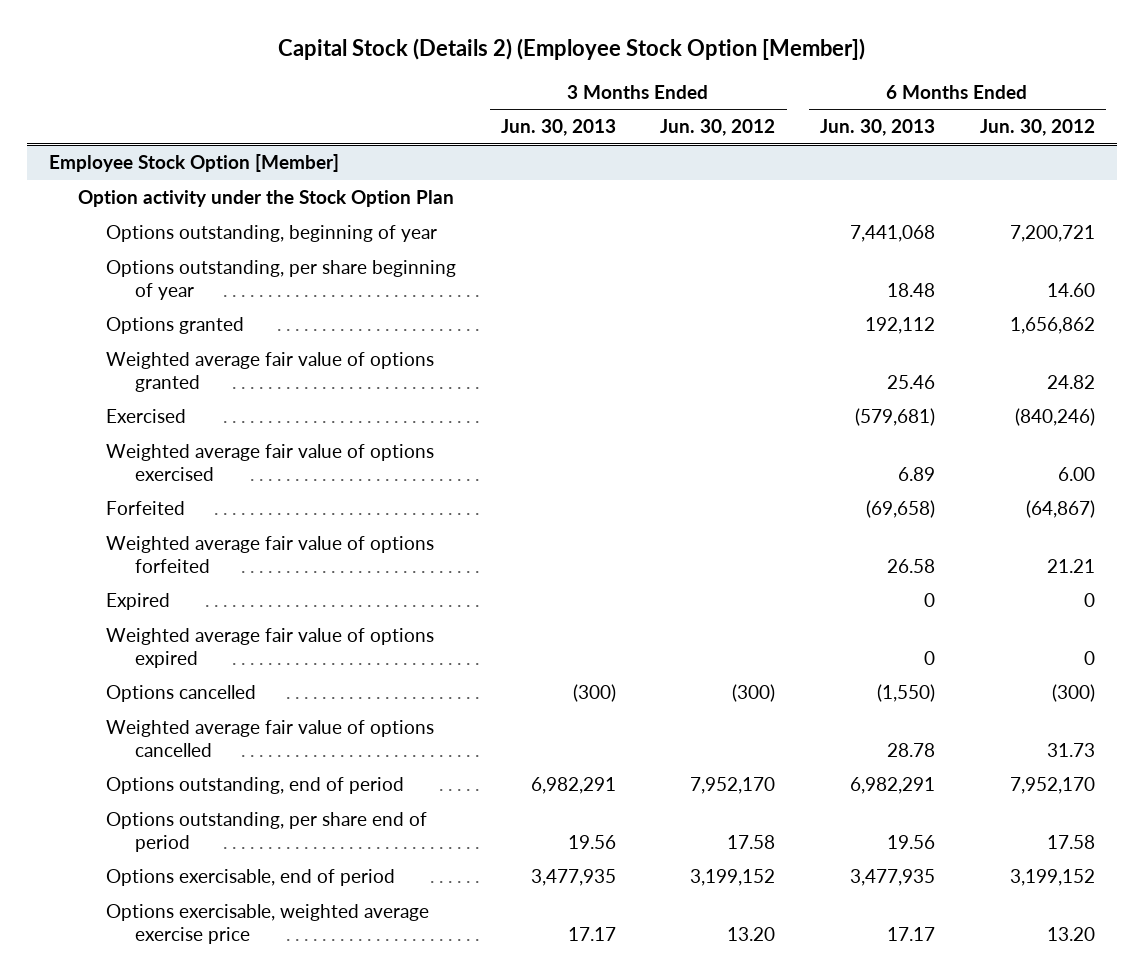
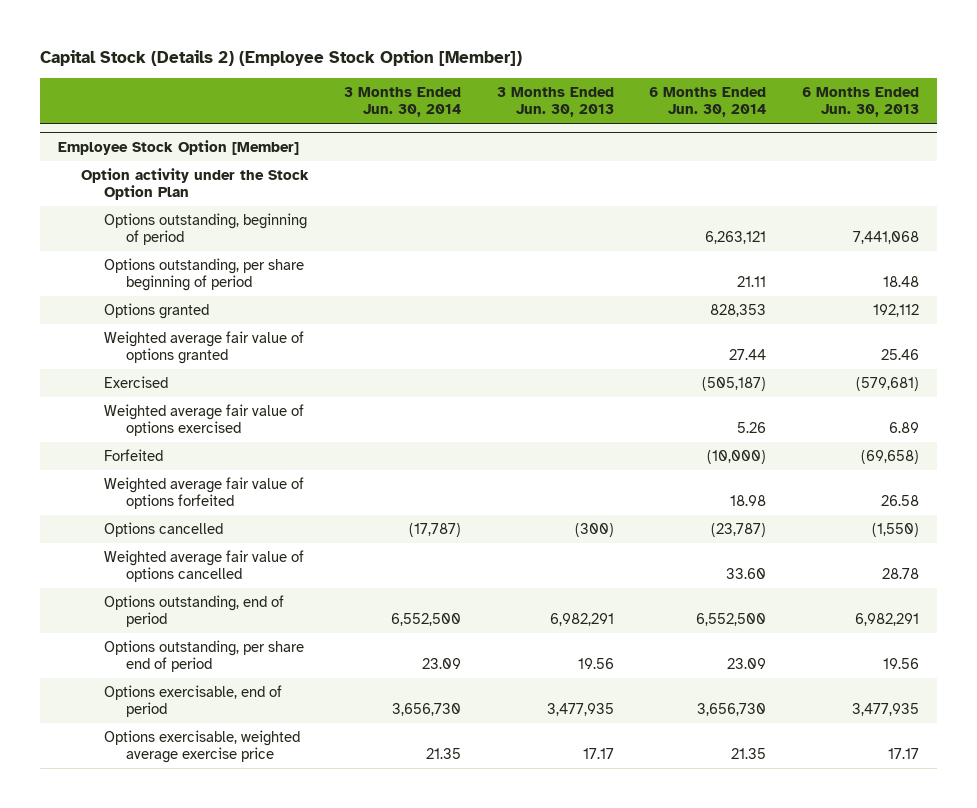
- | 3 Months Ended Jun. 30, 2013 | 3 Months Ended Jun. 30, 2012 | 6 Months Ended Jun. 30, 2013 | 6 Months Ended Jun. 30, 2012
+ | 3 Months Ended Jun. 30, 2014 | 3 Months Ended Jun. 30, 2013 | 6 Months Ended Jun. 30, 2014 | 6 Months Ended Jun. 30, 2013
@ Employee Stock Option [Member]
- Options outstanding, beginning of year | | | 7,441,068 | 7,200,721
- Options outstanding, per share beginning of year | | | 18.48 | 14.60
+ Options outstanding, beginning of period | | | 6,263,121 | 7,441,068
+ Options outstanding, per share beginning of period | | | 21.11 | 18.48
- Expired | | | 0 | 0
- Weighted average fair value of options expired | | | 0 | 0

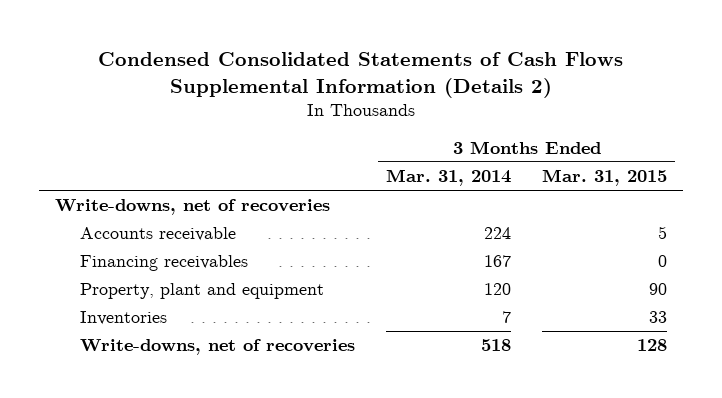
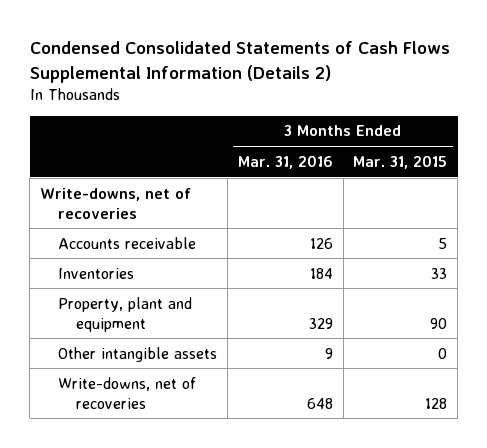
- | 3 Months Ended Mar. 31, 2014 | 3 Months Ended Mar. 31, 2015
+ | 3 Months Ended Mar. 31, 2016 | 3 Months Ended Mar. 31, 2015
- Financing receivables | 167 | 0
moved down: Property, plant and equipment | 329 | 90
+ Other intangible assets | 9 | 0

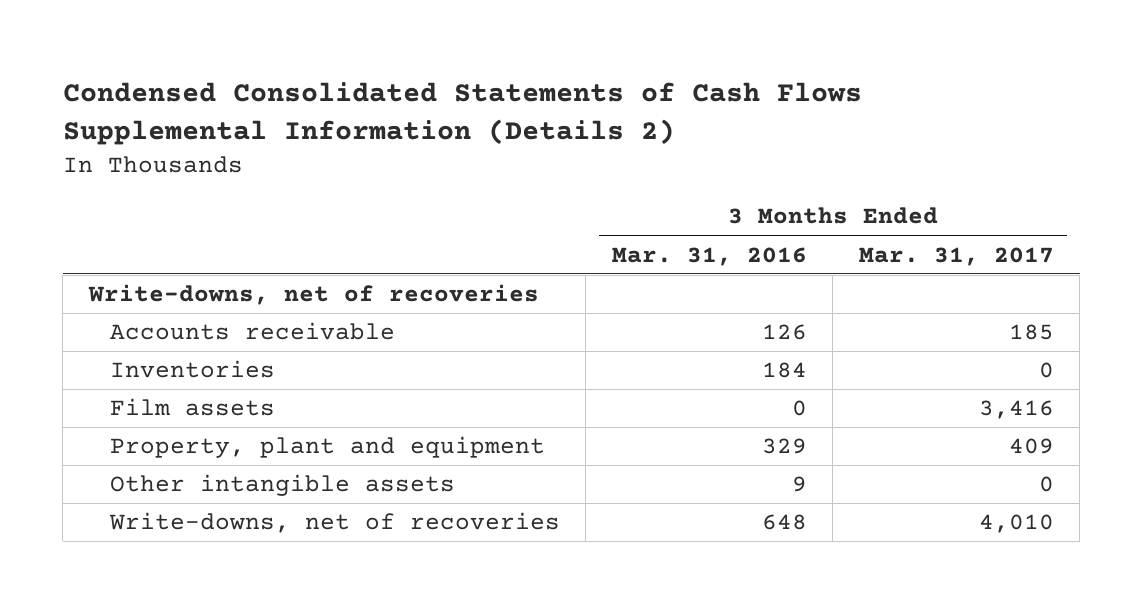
- | 3 Months Ended Mar. 31, 2016 | 3 Months Ended Mar. 31, 2015
+ | 3 Months Ended Mar. 31, 2016 | 3 Months Ended Mar. 31, 2017
+ Film assets | 0 | 3,416

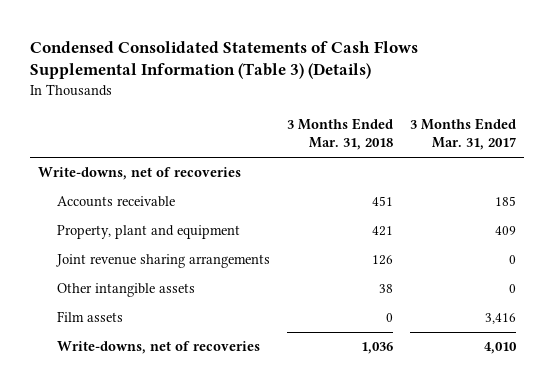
- Condensed Consolidated Statements of Cash Flows Supplemental Information (Details 2)
+ Condensed Consolidated Statements of Cash Flows Supplemental Information (Table 3) (Details)
- | 3 Months Ended Mar. 31, 2016 | 3 Months Ended Mar. 31, 2017
+ | 3 Months Ended Mar. 31, 2018 | 3 Months Ended Mar. 31, 2017
- Inventories | 184 | 0
+ Joint revenue sharing arrangements | 126 | 0
moved down: Film assets | 0 | 3,416

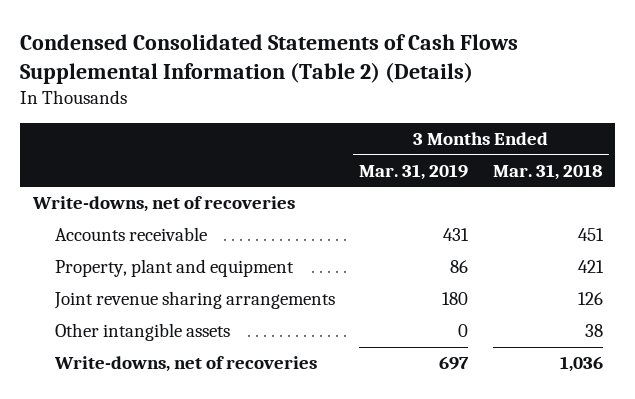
- Condensed Consolidated Statements of Cash Flows Supplemental Information (Table 3) (Details)
+ Condensed Consolidated Statements of Cash Flows Supplemental Information (Table 2) (Details)
- | 3 Months Ended Mar. 31, 2018 | 3 Months Ended Mar. 31, 2017
+ | 3 Months Ended Mar. 31, 2019 | 3 Months Ended Mar. 31, 2018
- Film assets | 0 | 3,416

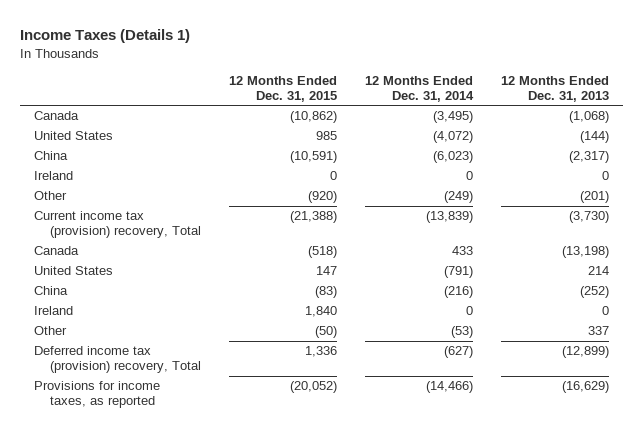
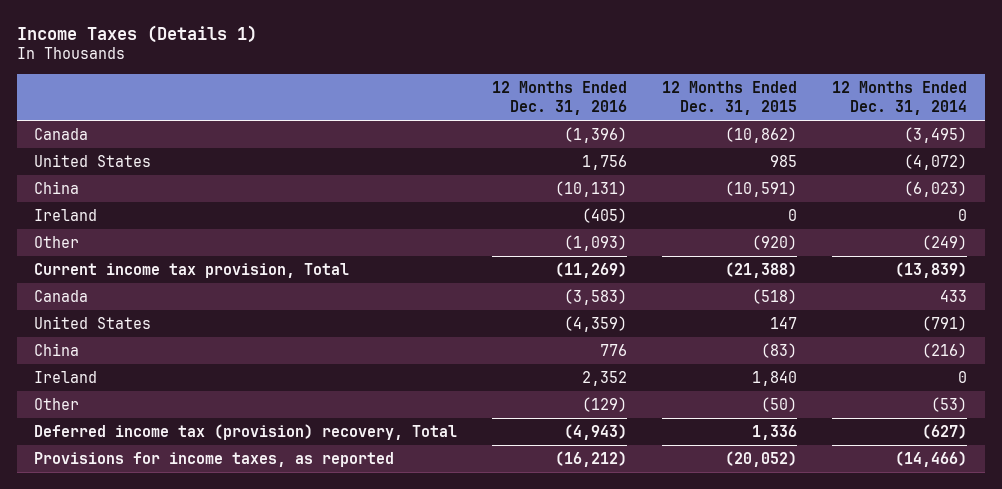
- | 12 Months Ended Dec. 31, 2015 | 12 Months Ended Dec. 31, 2014 | 12 Months Ended Dec. 31, 2013
+ | 12 Months Ended Dec. 31, 2016 | 12 Months Ended Dec. 31, 2015 | 12 Months Ended Dec. 31, 2014
- Current income tax (provision) recovery, Total | (21,388) | (13,839) | (3,730)
+ Current income tax provision, Total | (11,269) | (21,388) | (13,839)

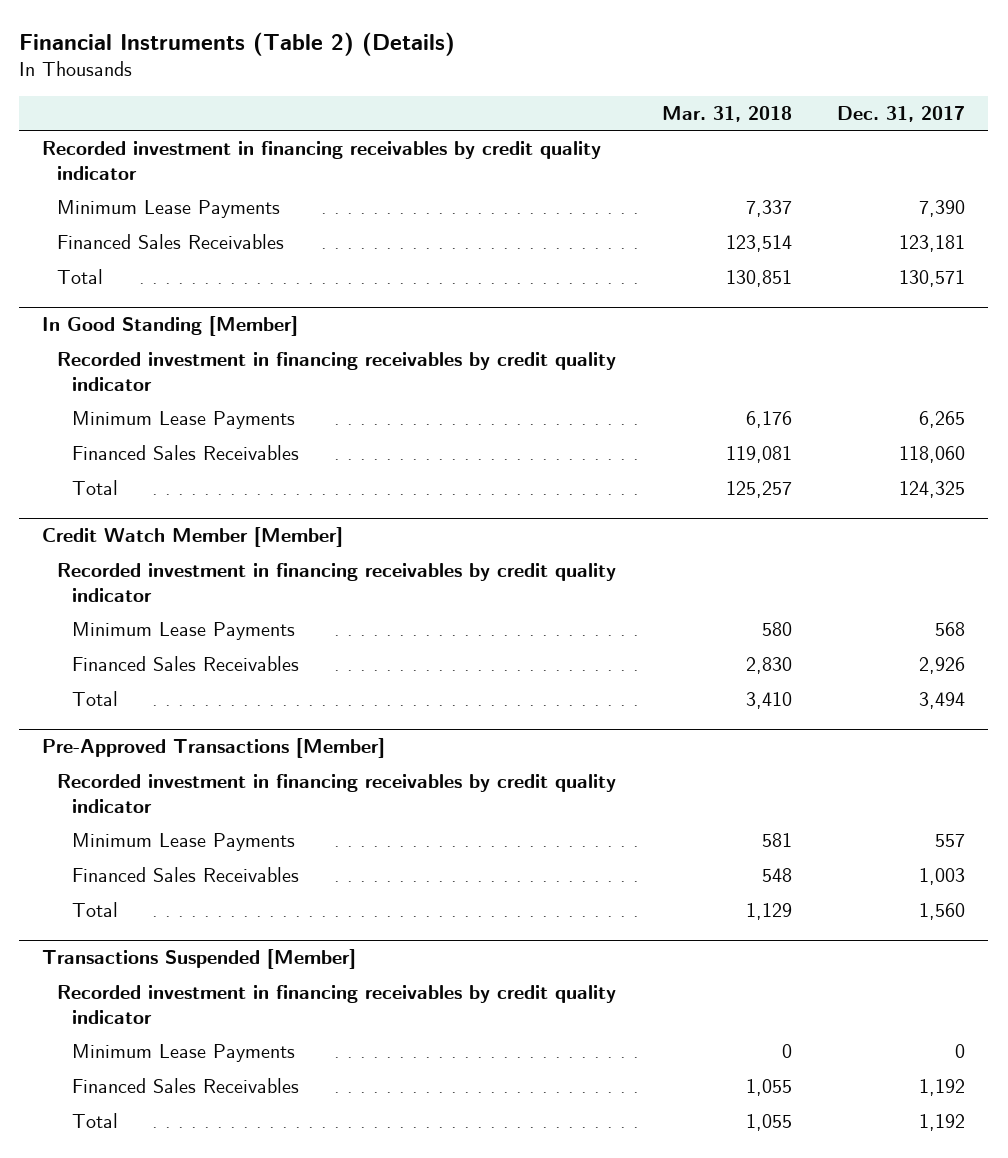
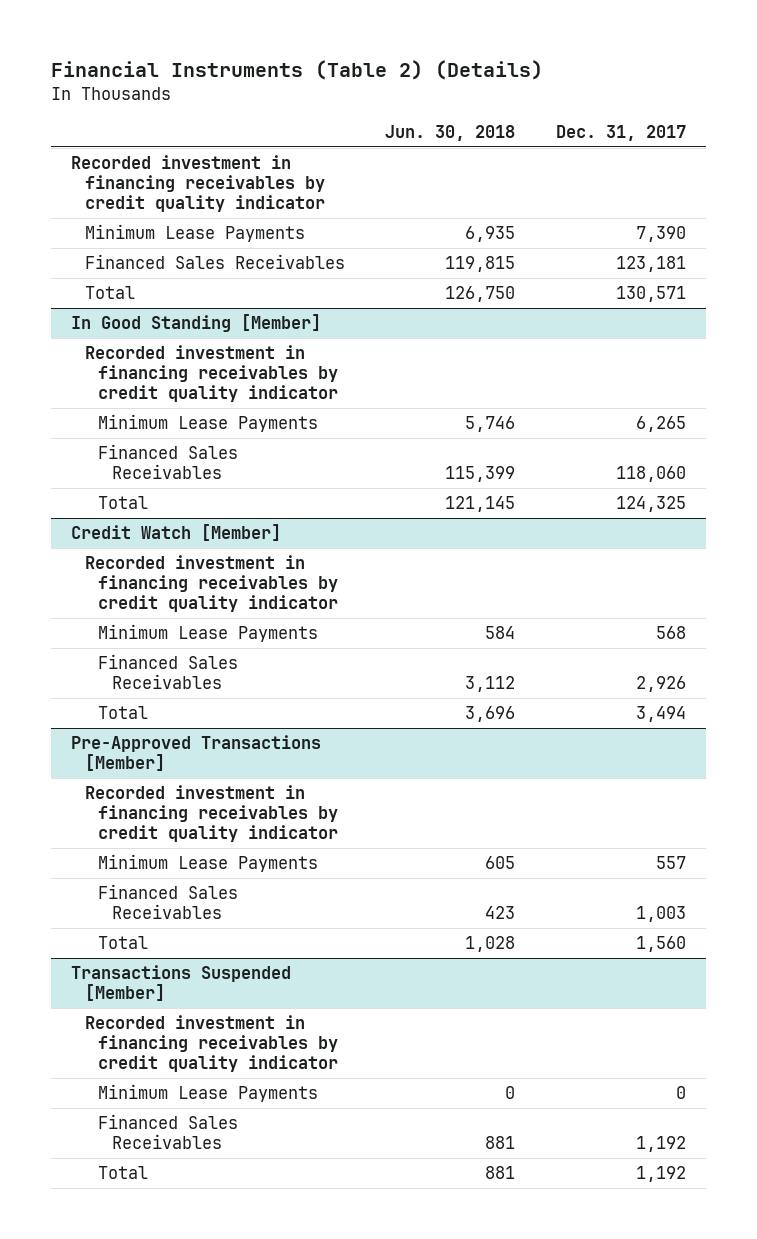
- | Mar. 31, 2018 | Dec. 31, 2017
+ | Jun. 30, 2018 | Dec. 31, 2017
- Credit Watch Member [Member]
+ Credit Watch [Member]

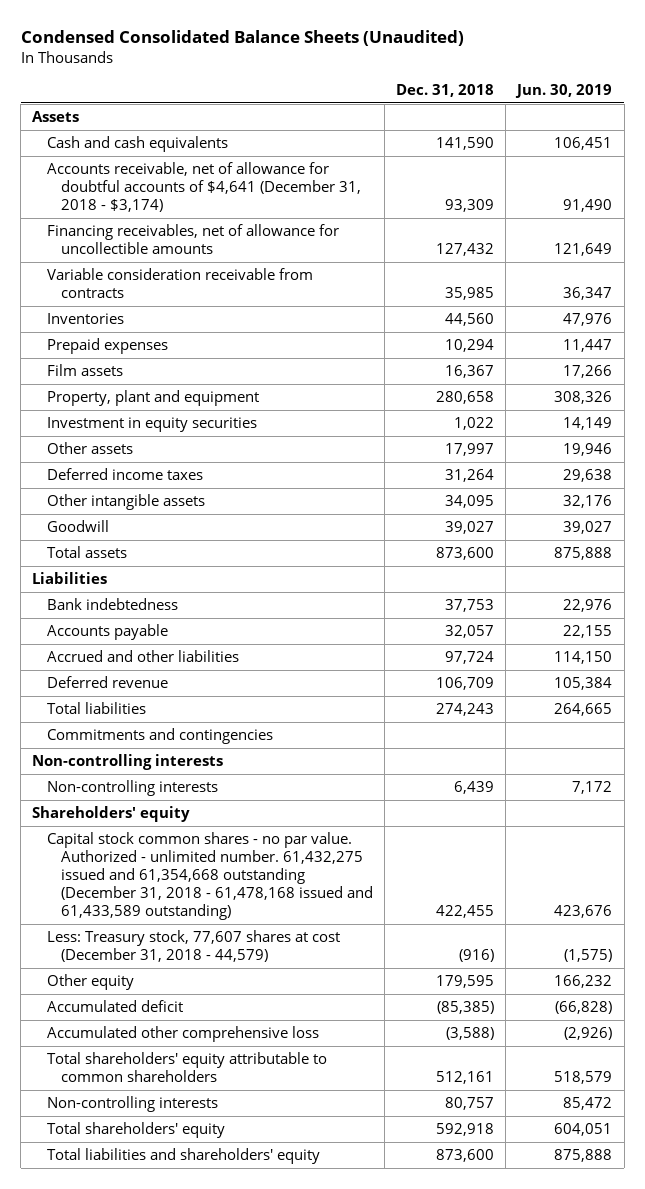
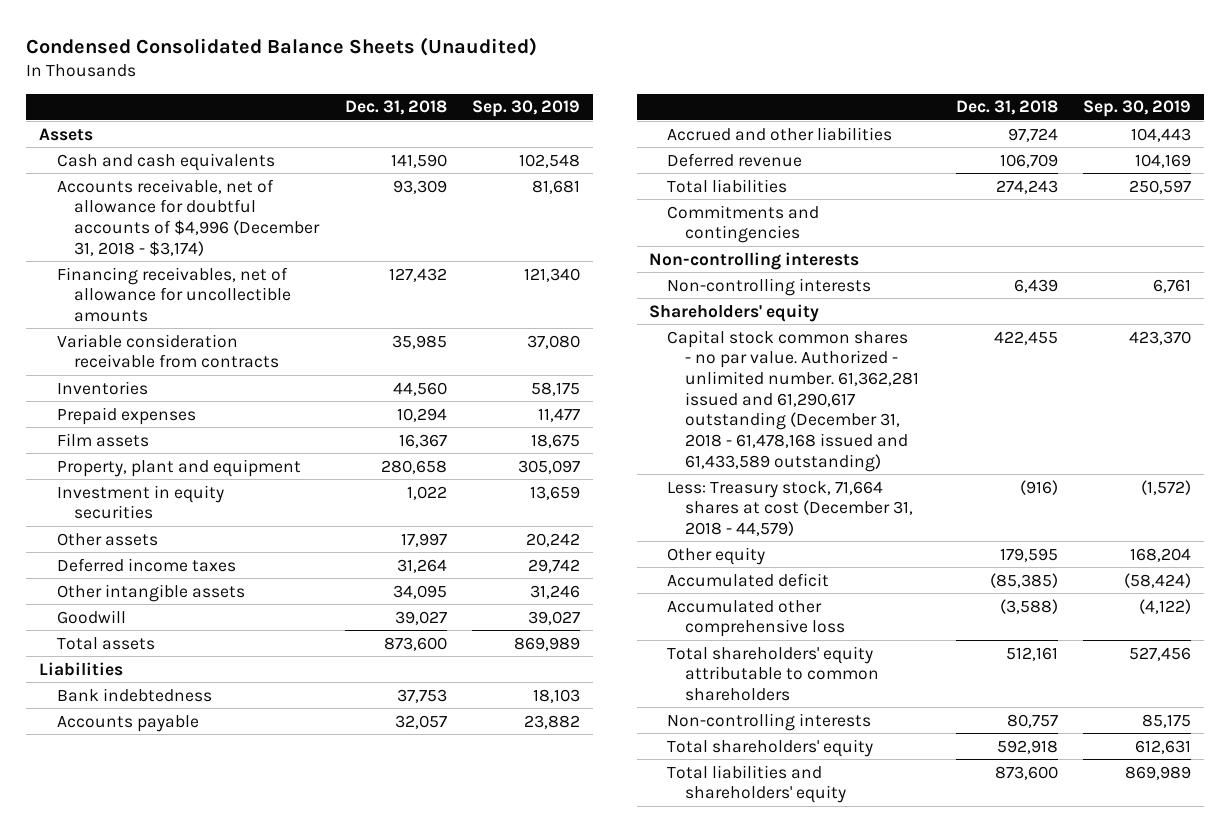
- | Dec. 31, 2018 | Jun. 30, 2019
+ | Dec. 31, 2018 | Sep. 30, 2019
- Accounts receivable, net of allowance for doubtful accounts of $4,641 (December 31, 2018 - $3,174) | 93,309 | 91,490
+ Accounts receivable, net of allowance for doubtful accounts of $4,996 (December 31, 2018 - $3,174) | 93,309 | 81,681
- Capital stock common shares - no par value. Authorized - unlimited number. 61,432,275 issued and 61,354,668 outstanding (December 31, 2018 - 61,478,168 issued and 61,433,589 outstanding) | 422,455 | 423,676
- Less: Treasury stock, 77,607 shares at cost (December 31, 2018 - 44,579) | (916) | (1,575)
+ Capital stock common shares - no par value. Authorized - unlimited number. 61,362,281 issued and 61,290,617 outstanding (December 31, 2018 - 61,478,168 issued and 61,433,589 outstanding) | 422,455 | 423,370
+ Less: Treasury stock, 71,664 shares at cost (December 31, 2018 - 44,579) | (916) | (1,572)

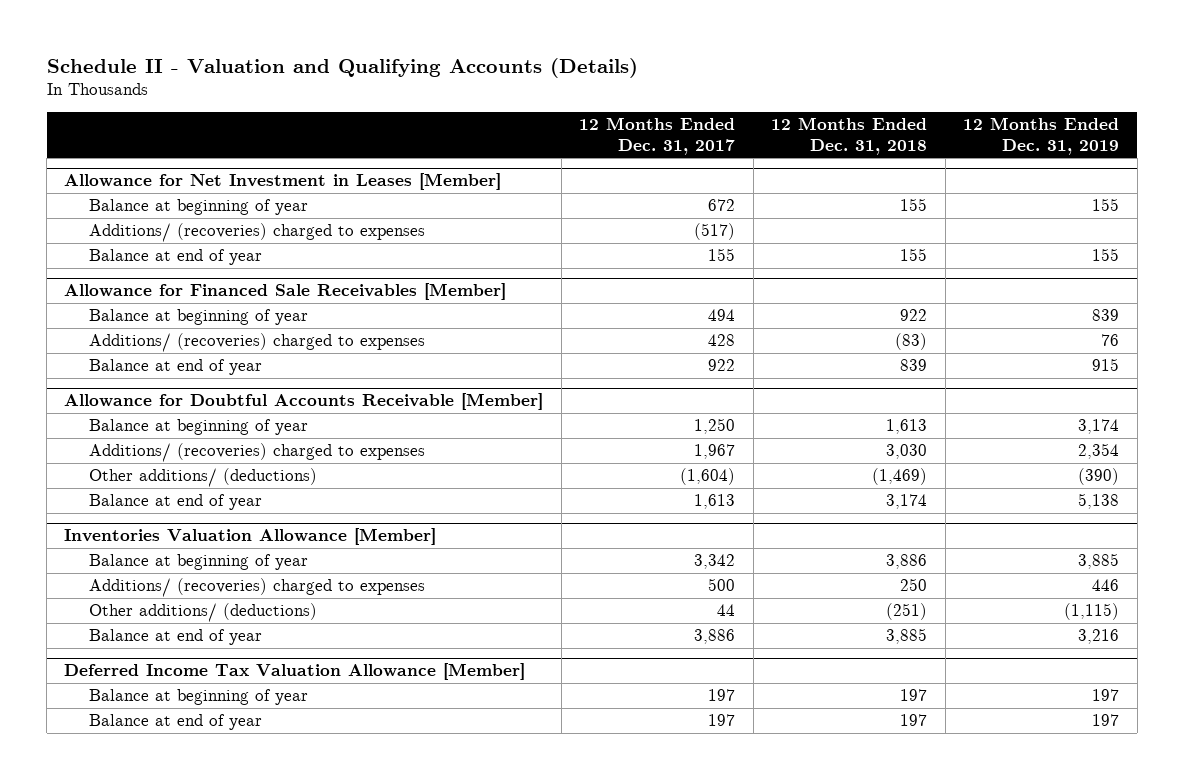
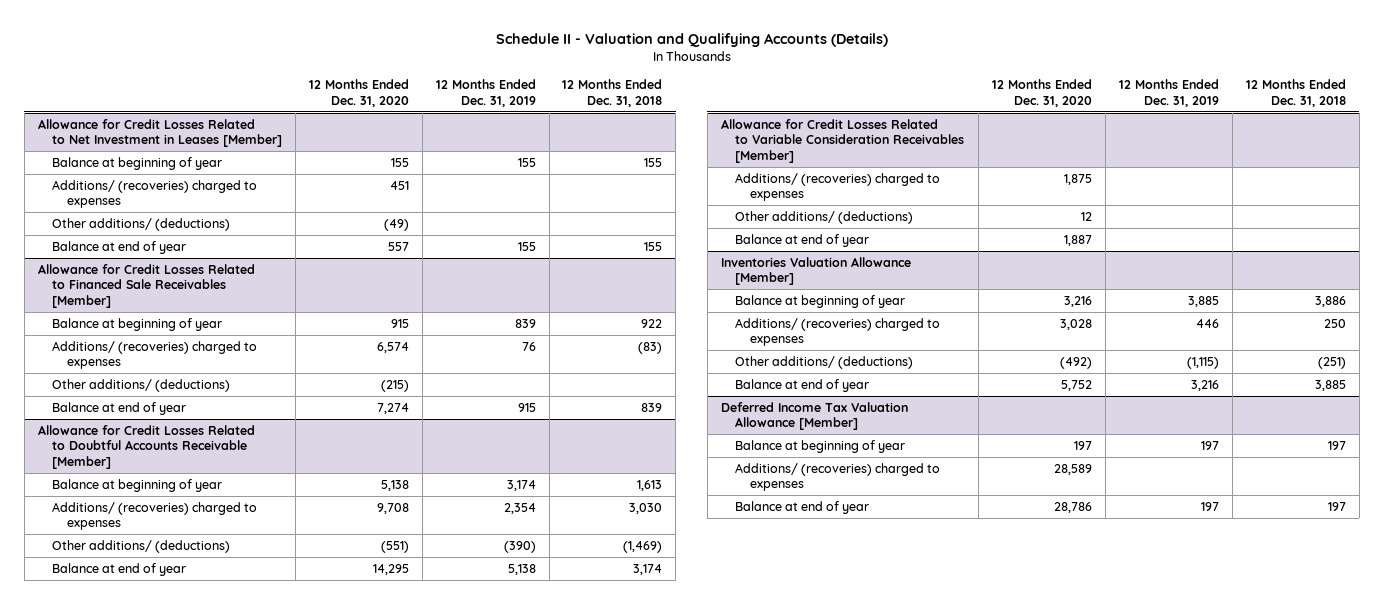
- | 12 Months Ended Dec. 31, 2017 | 12 Months Ended Dec. 31, 2018 | 12 Months Ended Dec. 31, 2019
+ | 12 Months Ended Dec. 31, 2020 | 12 Months Ended Dec. 31, 2019 | 12 Months Ended Dec. 31, 2018
- Allowance for Net Investment in Leases [Member]
+ Allowance for Credit Losses Related to Net Investment in Leases [Member]
+ Other additions/ (deductions) | (49) | |
- Allowance for Financed Sale Receivables [Member]
+ Allowance for Credit Losses Related to Financed Sale Receivables [Member]
+ Other additions/ (deductions) | (215) | |
- Allowance for Doubtful Accounts Receivable [Member]
+ Allowance for Credit Losses Related to Doubtful Accounts Receivable [Member]
+ Allowance for Credit Losses Related to Variable Consideration Receivables [Member]
+ Additions/ (recoveries) charged to expenses | 1,875 | |
+ Other additions/ (deductions) | 12 | |
+ Balance at end of year | 1,887 | |
@ Deferred Income Tax Valuation Allowance [Member]
+ Additions/ (recoveries) charged to expenses | 28,589 | |

